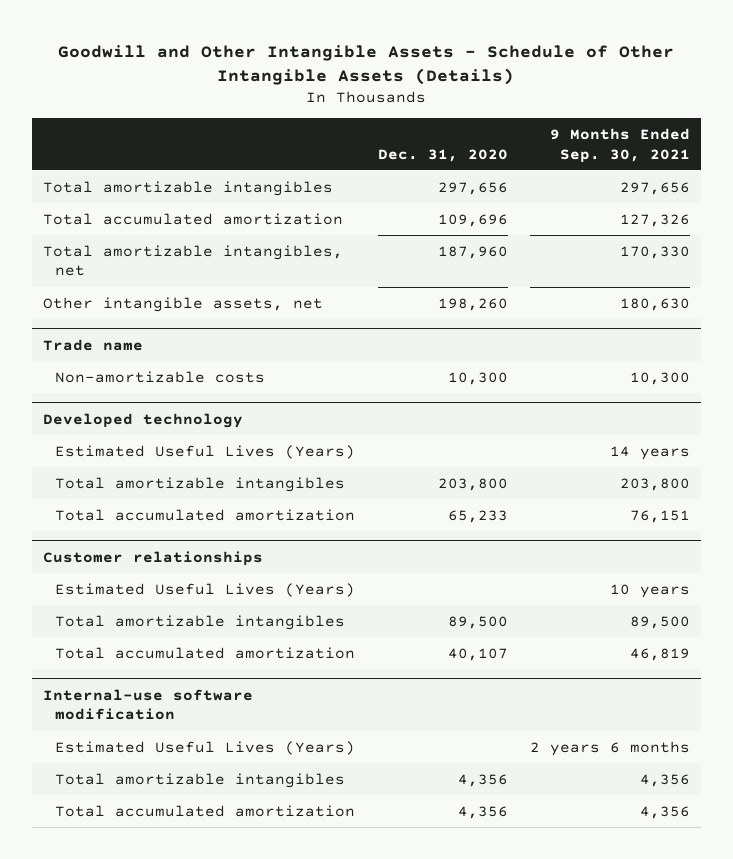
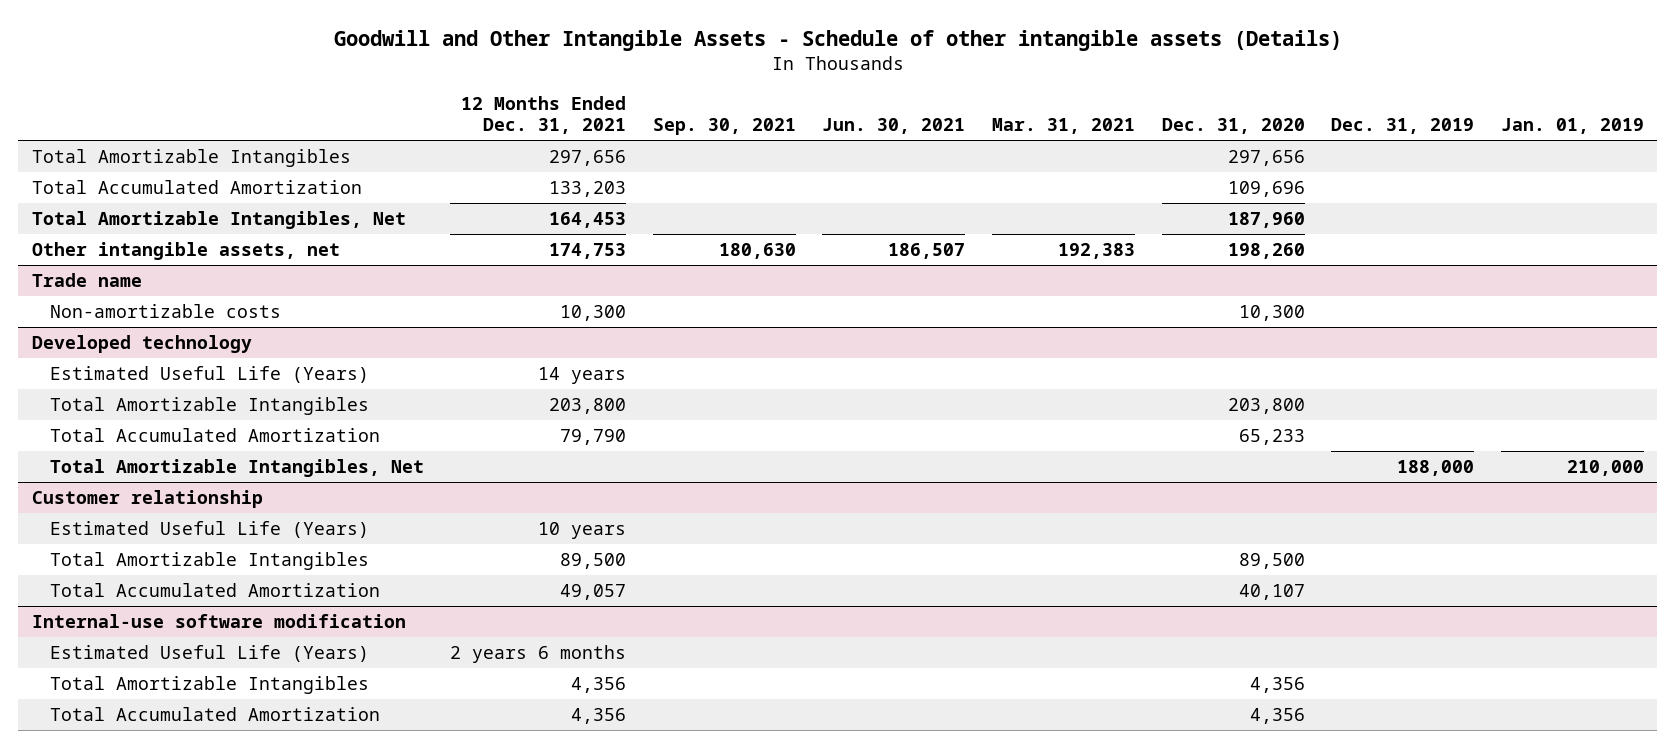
- Goodwill and Other Intangible Assets - Schedule of Other Intangible Assets (Details)
+ Goodwill and Other Intangible Assets - Schedule of other intangible assets (Details)
- | Dec. 31, 2020 | 9 Months Ended Sep. 30, 2021
+ | 12 Months Ended Dec. 31, 2021 | Sep. 30, 2021 | Jun. 30, 2021 | Mar. 31, 2021 | Dec. 31, 2020 | Dec. 31, 2019 | Jan. 01, 2019
- Total amortizable intangibles | 297,656 | 297,656
- Total accumulated amortization | 109,696 | 127,326
- Total amortizable intangibles, net | 187,960 | 170,330
+ Total Amortizable Intangibles | 297,656 | | | | 297,656 | |
+ Total Accumulated Amortization | 133,203 | | | | 109,696 | |
+ Total Amortizable Intangibles, Net | 164,453 | | | | 187,960 | |
@ Developed technology
- Estimated Useful Lives (Years) | | 14 years
- Total amortizable intangibles | 203,800 | 203,800
- Total accumulated amortization | 65,233 | 76,151
- Customer relationships
- Estimated Useful Lives (Years) | | 10 years
- Total amortizable intangibles | 89,500 | 89,500
- Total accumulated amortization | 40,107 | 46,819
@ Developed technology
+ Estimated Useful Life (Years) | 14 years | | | | | |
+ Total Amortizable Intangibles | 203,800 | | | | 203,800 | |
+ Total Accumulated Amortization | 79,790 | | | | 65,233 | |
+ Total Amortizable Intangibles, Net | | | | | | 188,000 | 210,000
+ Customer relationship
+ Estimated Useful Life (Years) | 10 years | | | | | |
+ Total Amortizable Intangibles | 89,500 | | | | 89,500 | |
+ Total Accumulated Amortization | 49,057 | | | | 40,107 | |
@ Internal-use software modification
- Estimated Useful Lives (Years) | | 2 years 6 months
- Total amortizable intangibles | 4,356 | 4,356
- Total accumulated amortization | 4,356 | 4,356
+ Estimated Useful Life (Years) | 2 years 6 months | | | | | |
+ Total Amortizable Intangibles | 4,356 | | | | 4,356 | |
+ Total Accumulated Amortization | 4,356 | | | | 4,356 | |

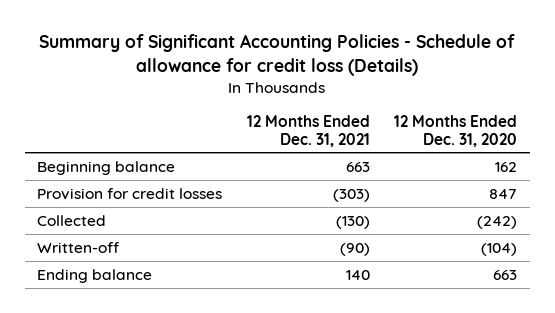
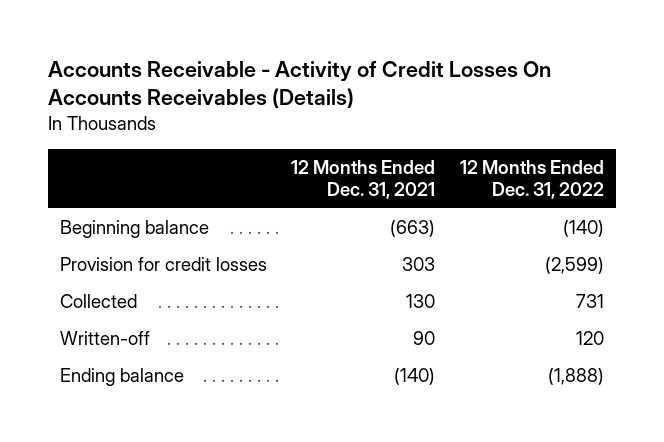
- Summary of Significant Accounting Policies - Schedule of allowance for credit loss (Details)
+ Accounts Receivable - Activity of Credit Losses On Accounts Receivables (Details)
- | 12 Months Ended Dec. 31, 2021 | 12 Months Ended Dec. 31, 2020
+ | 12 Months Ended Dec. 31, 2021 | 12 Months Ended Dec. 31, 2022
- Beginning balance | 663 | 162
- Provision for credit losses | (303) | 847
- Collected | (130) | (242)
- Written-off | (90) | (104)
- Ending balance | 140 | 663
+ Beginning balance | (663) | (140)
+ Provision for credit losses | 303 | (2,599)
+ Collected | 130 | 731
+ Written-off | 90 | 120
+ Ending balance | (140) | (1,888)

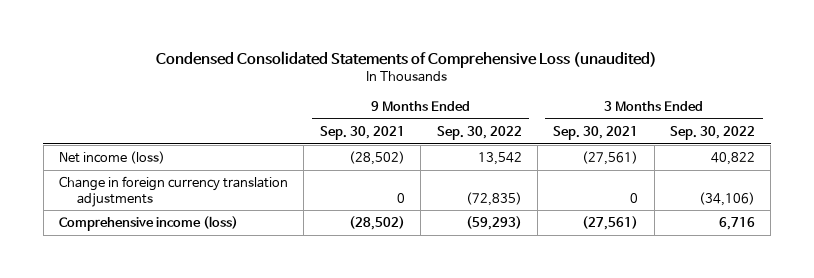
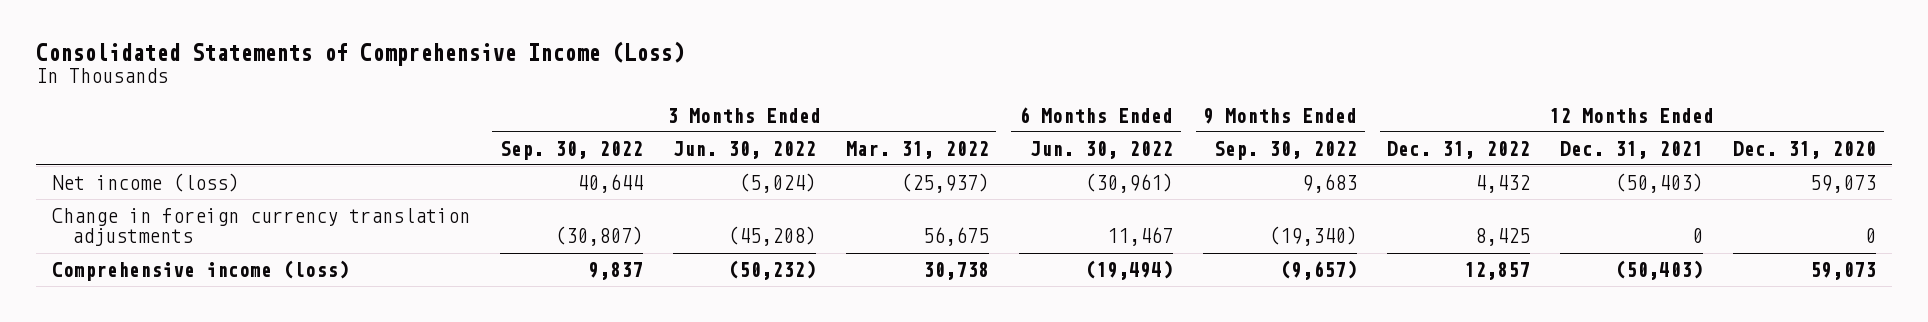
- Condensed Consolidated Statements of Comprehensive Loss (unaudited)
+ Consolidated Statements of Comprehensive Income (Loss)
- | 9 Months Ended Sep. 30, 2021 | 9 Months Ended Sep. 30, 2022 | 3 Months Ended Sep. 30, 2021 | 3 Months Ended Sep. 30, 2022
+ | 3 Months Ended Sep. 30, 2022 | 3 Months Ended Jun. 30, 2022 | 3 Months Ended Mar. 31, 2022 | 6 Months Ended Jun. 30, 2022 | 9 Months Ended Sep. 30, 2022 | 12 Months Ended Dec. 31, 2022 | 12 Months Ended Dec. 31, 2021 | 12 Months Ended Dec. 31, 2020
- Net income (loss) | (28,502) | 13,542 | (27,561) | 40,822
- Change in foreign currency translation adjustments | 0 | (72,835) | 0 | (34,106)
- Comprehensive income (loss) | (28,502) | (59,293) | (27,561) | 6,716
+ Net income (loss) | 40,644 | (5,024) | (25,937) | (30,961) | 9,683 | 4,432 | (50,403) | 59,073
+ Change in foreign currency translation adjustments | (30,807) | (45,208) | 56,675 | 11,467 | (19,340) | 8,425 | 0 | 0
+ Comprehensive income (loss) | 9,837 | (50,232) | 30,738 | (19,494) | (9,657) | 12,857 | (50,403) | 59,073

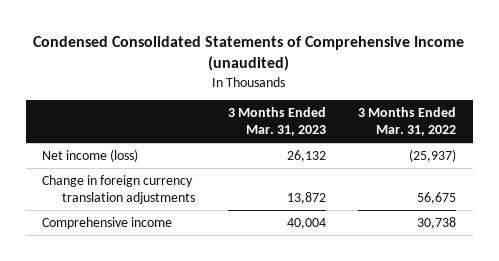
- Consolidated Statements of Comprehensive Income (Loss)
+ Condensed Consolidated Statements of Comprehensive Income (unaudited)
- | 3 Months Ended Sep. 30, 2022 | 3 Months Ended Jun. 30, 2022 | 3 Months Ended Mar. 31, 2022 | 6 Months Ended Jun. 30, 2022 | 9 Months Ended Sep. 30, 2022 | 12 Months Ended Dec. 31, 2022 | 12 Months Ended Dec. 31, 2021 | 12 Months Ended Dec. 31, 2020
+ | 3 Months Ended Mar. 31, 2023 | 3 Months Ended Mar. 31, 2022
- Comprehensive income (loss) | 9,837 | (50,232) | 30,738 | (19,494) | (9,657) | 12,857 | (50,403) | 59,073
+ Comprehensive income | 40,004 | 30,738

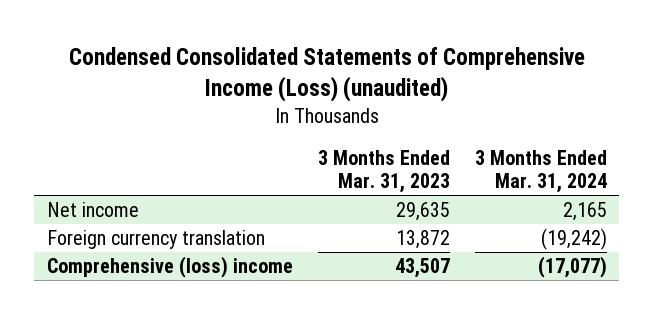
- Condensed Consolidated Statements of Comprehensive Income (unaudited)
+ Condensed Consolidated Statements of Comprehensive Income (Loss) (unaudited)
- | 3 Months Ended Mar. 31, 2023 | 3 Months Ended Mar. 31, 2022
+ | 3 Months Ended Mar. 31, 2023 | 3 Months Ended Mar. 31, 2024
- Net income (loss) | 26,132 | (25,937)
- Change in foreign currency translation adjustments | 13,872 | 56,675
- Comprehensive income | 40,004 | 30,738
+ Net income | 29,635 | 2,165
+ Foreign currency translation | 13,872 | (19,242)
+ Comprehensive (loss) income | 43,507 | (17,077)

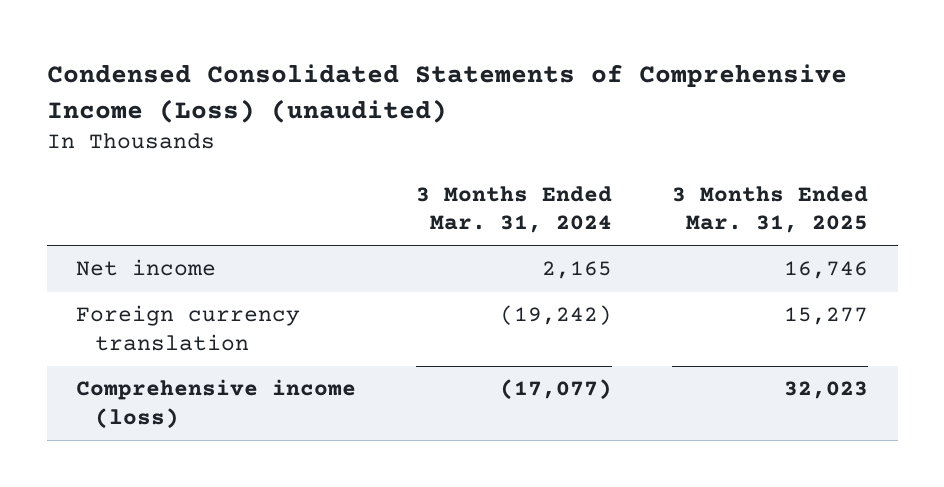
- | 3 Months Ended Mar. 31, 2023 | 3 Months Ended Mar. 31, 2024
+ | 3 Months Ended Mar. 31, 2024 | 3 Months Ended Mar. 31, 2025
- Comprehensive (loss) income | 43,507 | (17,077)
+ Comprehensive income (loss) | (17,077) | 32,023

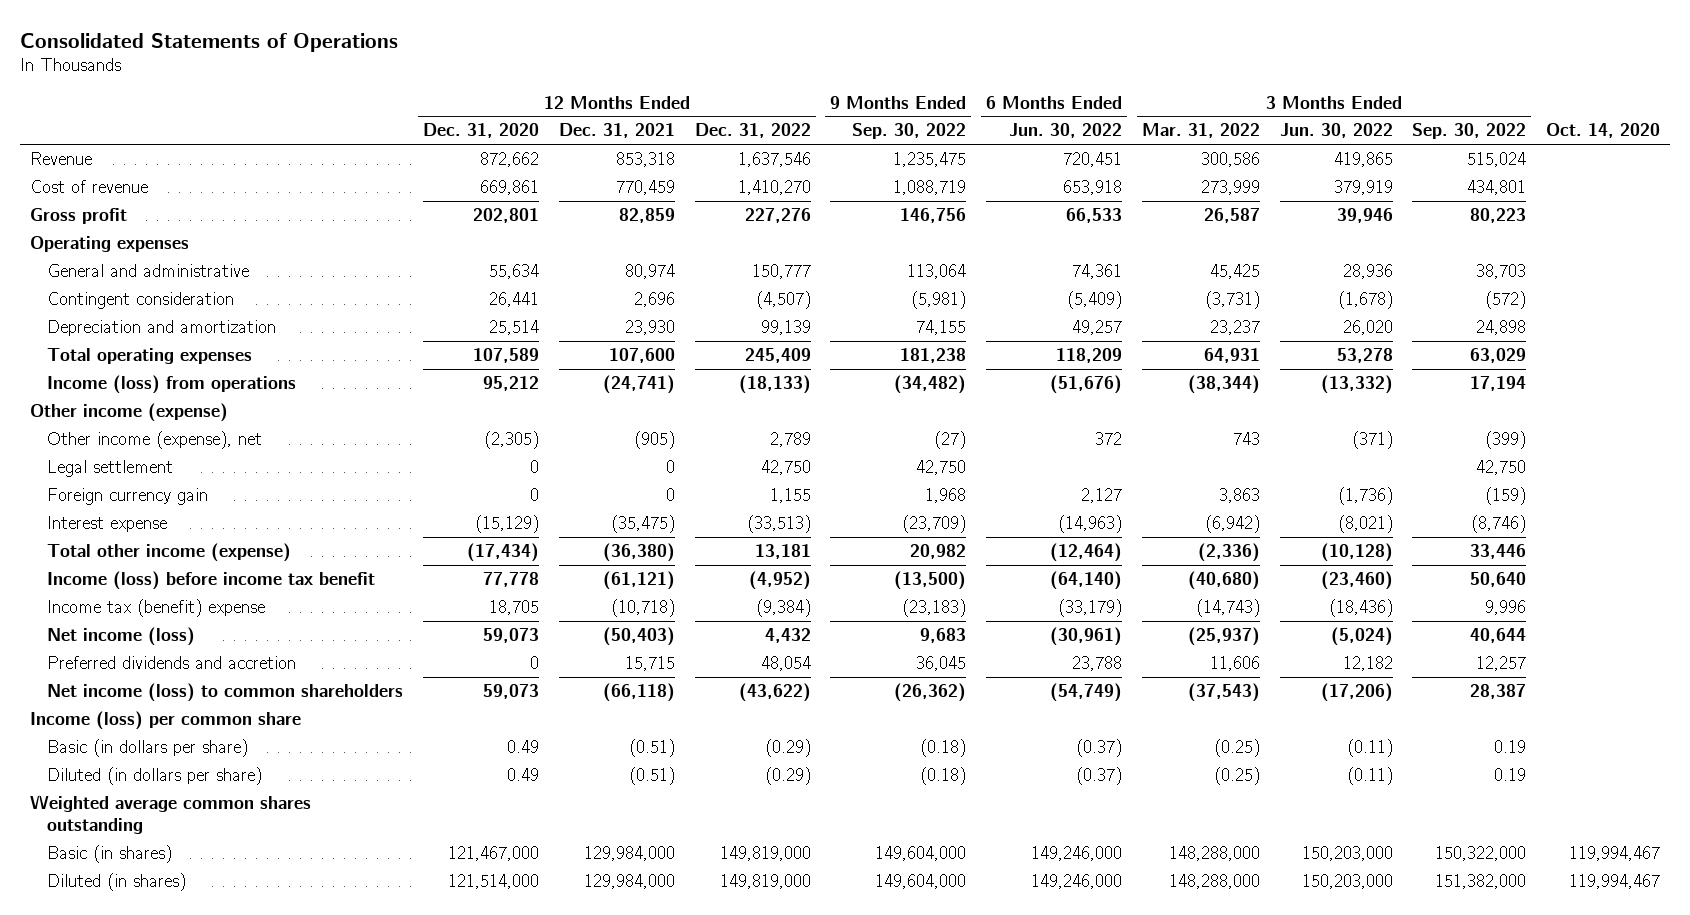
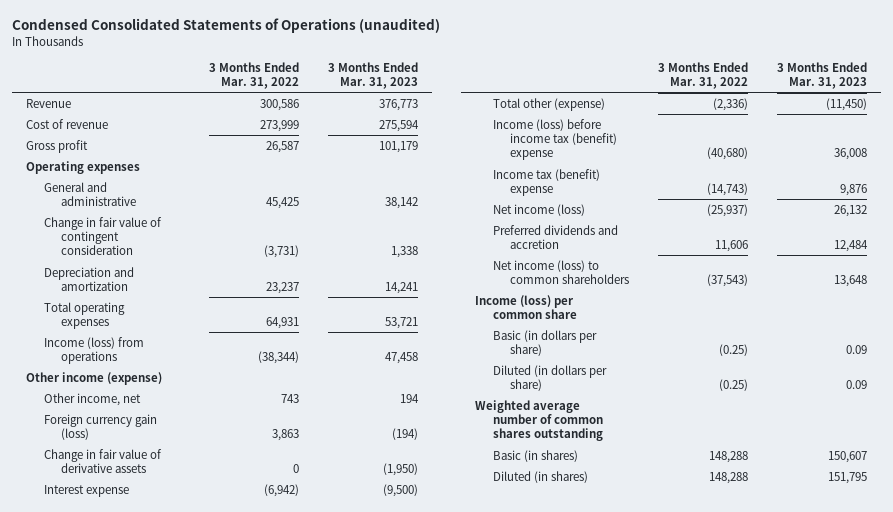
- Consolidated Statements of Operations
+ Condensed Consolidated Statements of Operations (unaudited)
- | 12 Months Ended Dec. 31, 2020 | 12 Months Ended Dec. 31, 2021 | 12 Months Ended Dec. 31, 2022 | 9 Months Ended Sep. 30, 2022 | 6 Months Ended Jun. 30, 2022 | 3 Months Ended Mar. 31, 2022 | 3 Months Ended Jun. 30, 2022 | 3 Months Ended Sep. 30, 2022 | Oct. 14, 2020
+ | 3 Months Ended Mar. 31, 2022 | 3 Months Ended Mar. 31, 2023
- Contingent consideration | 26,441 | 2,696 | (4,507) | (5,981) | (5,409) | (3,731) | (1,678) | (572) |
+ Change in fair value of contingent consideration | (3,731) | 1,338
- Other income (expense), net | (2,305) | (905) | 2,789 | (27) | 372 | 743 | (371) | (399) |
- Legal settlement | 0 | 0 | 42,750 | 42,750 | | | | 42,750 |
- Foreign currency gain | 0 | 0 | 1,155 | 1,968 | 2,127 | 3,863 | (1,736) | (159) |
+ Other income, net | 743 | 194
+ Foreign currency gain (loss) | 3,863 | (194)
+ Change in fair value of derivative assets | 0 | (1,950)
- Total other income (expense) | (17,434) | (36,380) | 13,181 | 20,982 | (12,464) | (2,336) | (10,128) | 33,446 |
- Income (loss) before income tax benefit | 77,778 | (61,121) | (4,952) | (13,500) | (64,140) | (40,680) | (23,460) | 50,640 |
+ Total other (expense) | (2,336) | (11,450)
+ Income (loss) before income tax (benefit) expense | (40,680) | 36,008
- Weighted average common shares outstanding
- Basic (in shares) | 121,467,000 | 129,984,000 | 149,819,000 | 149,604,000 | 149,246,000 | 148,288,000 | 150,203,000 | 150,322,000 | 119,994,467
- Diluted (in shares) | 121,514,000 | 129,984,000 | 149,819,000 | 149,604,000 | 149,246,000 | 148,288,000 | 150,203,000 | 151,382,000 | 119,994,467
+ Weighted average number of common shares outstanding
+ Basic (in shares) | 148,288 | 150,607
+ Diluted (in shares) | 148,288 | 151,795

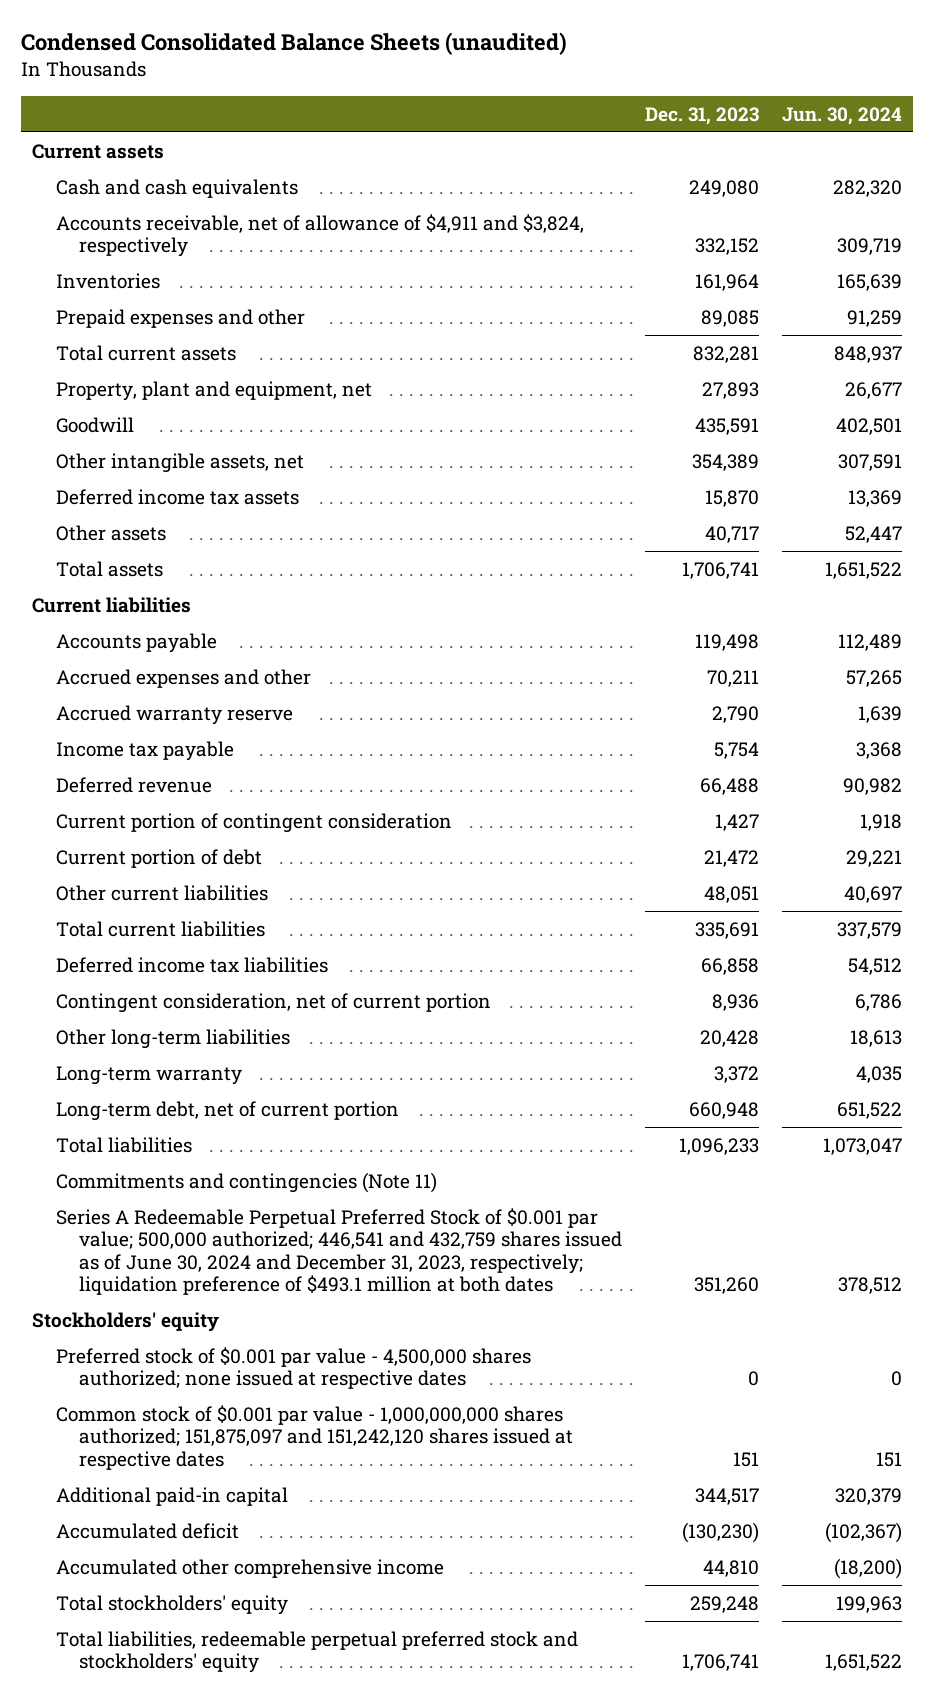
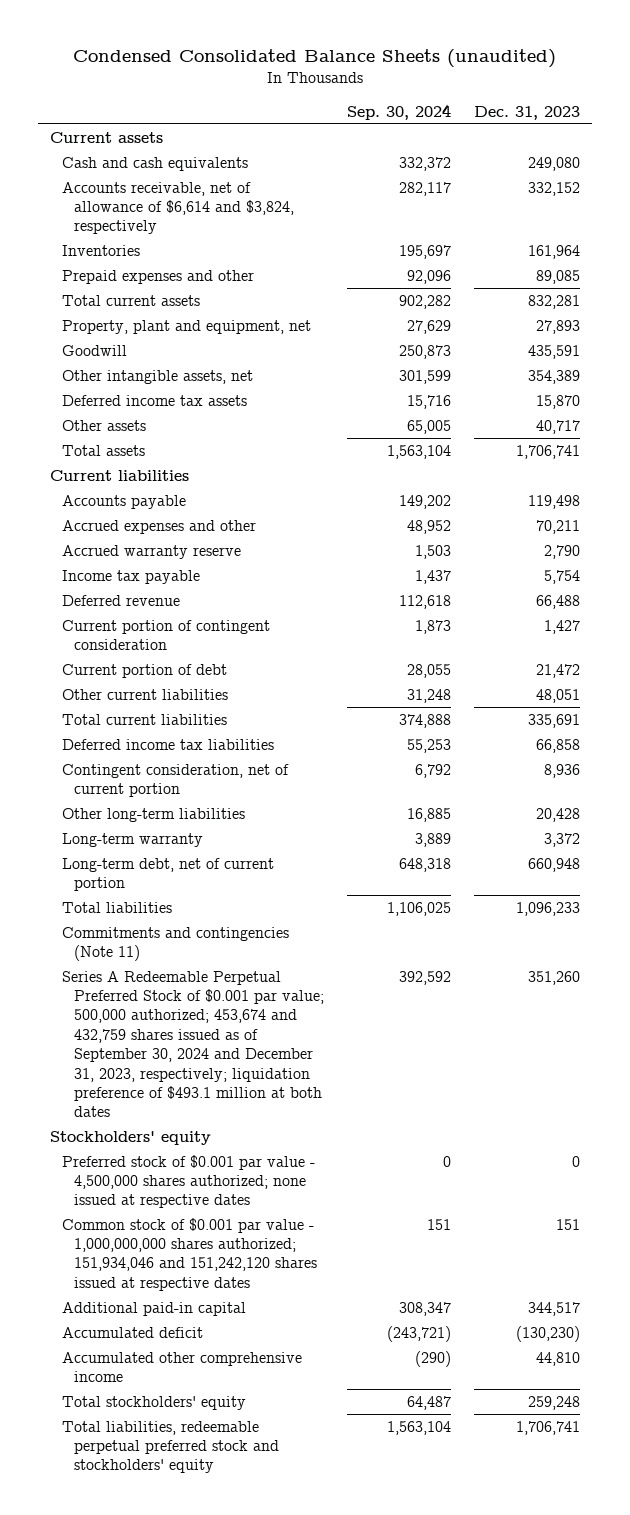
- | Dec. 31, 2023 | Jun. 30, 2024
+ | Sep. 30, 2024 | Dec. 31, 2023
- Accounts receivable, net of allowance of $4,911 and $3,824, respectively | 332,152 | 309,719
+ Accounts receivable, net of allowance of $6,614 and $3,824, respectively | 282,117 | 332,152
- Series A Redeemable Perpetual Preferred Stock of $0.001 par value; 500,000 authorized; 446,541 and 432,759 shares issued as of June 30, 2024 and December 31, 2023, respectively; liquidation preference of $493.1 million at both dates | 351,260 | 378,512
+ Series A Redeemable Perpetual Preferred Stock of $0.001 par value; 500,000 authorized; 453,674 and 432,759 shares issued as of September 30, 2024 and December 31, 2023, respectively; liquidation preference of $493.1 million at both dates | 392,592 | 351,260
- Common stock of $0.001 par value - 1,000,000,000 shares authorized; 151,875,097 and 151,242,120 shares issued at respective dates | 151 | 151
+ Common stock of $0.001 par value - 1,000,000,000 shares authorized; 151,934,046 and 151,242,120 shares issued at respective dates | 151 | 151

